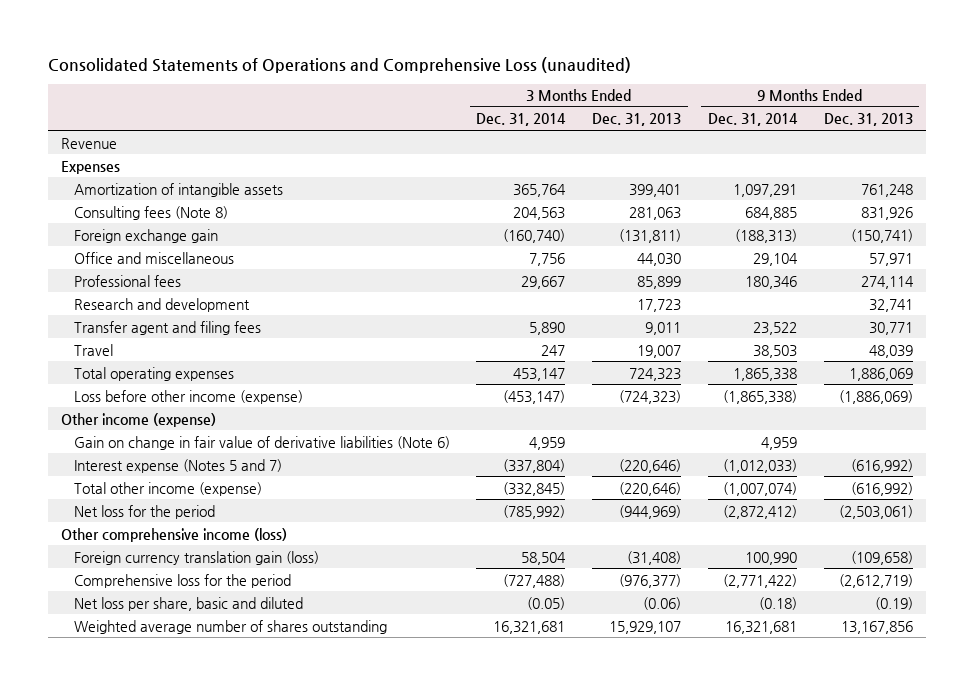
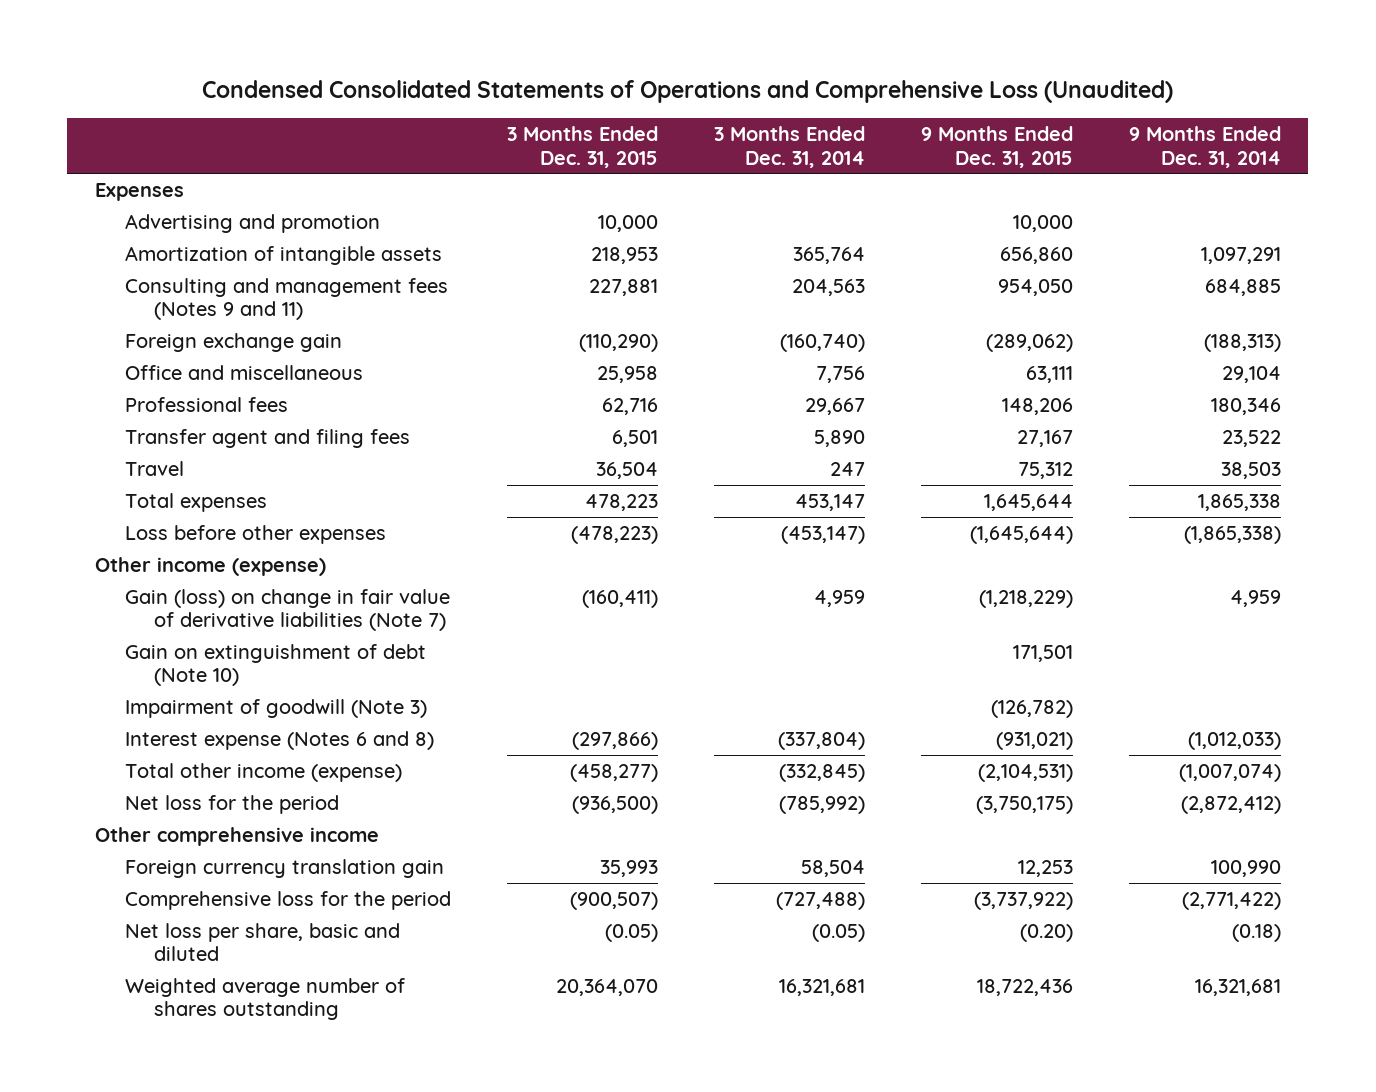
- Consolidated Statements of Operations and Comprehensive Loss (unaudited)
+ Condensed Consolidated Statements of Operations and Comprehensive Loss (Unaudited)
- | 3 Months Ended Dec. 31, 2014 | 3 Months Ended Dec. 31, 2013 | 9 Months Ended Dec. 31, 2014 | 9 Months Ended Dec. 31, 2013
+ | 3 Months Ended Dec. 31, 2015 | 3 Months Ended Dec. 31, 2014 | 9 Months Ended Dec. 31, 2015 | 9 Months Ended Dec. 31, 2014
- Revenue
+ Advertising and promotion | 10,000 | | 10,000 |
- Consulting fees (Note 8) | 204,563 | 281,063 | 684,885 | 831,926
+ Consulting and management fees (Notes 9 and 11) | 227,881 | 204,563 | 954,050 | 684,885
- Research and development | | 17,723 | | 32,741
- Total operating expenses | 453,147 | 724,323 | 1,865,338 | 1,886,069
- Loss before other income (expense) | (453,147) | (724,323) | (1,865,338) | (1,886,069)
+ Total expenses | 478,223 | 453,147 | 1,645,644 | 1,865,338
+ Loss before other expenses | (478,223) | (453,147) | (1,645,644) | (1,865,338)
- Gain on change in fair value of derivative liabilities (Note 6) | 4,959 | | 4,959 |
- Interest expense (Notes 5 and 7) | (337,804) | (220,646) | (1,012,033) | (616,992)
+ Gain (loss) on change in fair value of derivative liabilities (Note 7) | (160,411) | 4,959 | (1,218,229) | 4,959
+ Gain on extinguishment of debt (Note 10) | | | 171,501 |
+ Impairment of goodwill (Note 3) | | | (126,782) |
+ Interest expense (Notes 6 and 8) | (297,866) | (337,804) | (931,021) | (1,012,033)
- Other comprehensive income (loss)
- Foreign currency translation gain (loss) | 58,504 | (31,408) | 100,990 | (109,658)
+ Other comprehensive income
+ Foreign currency translation gain | 35,993 | 58,504 | 12,253 | 100,990

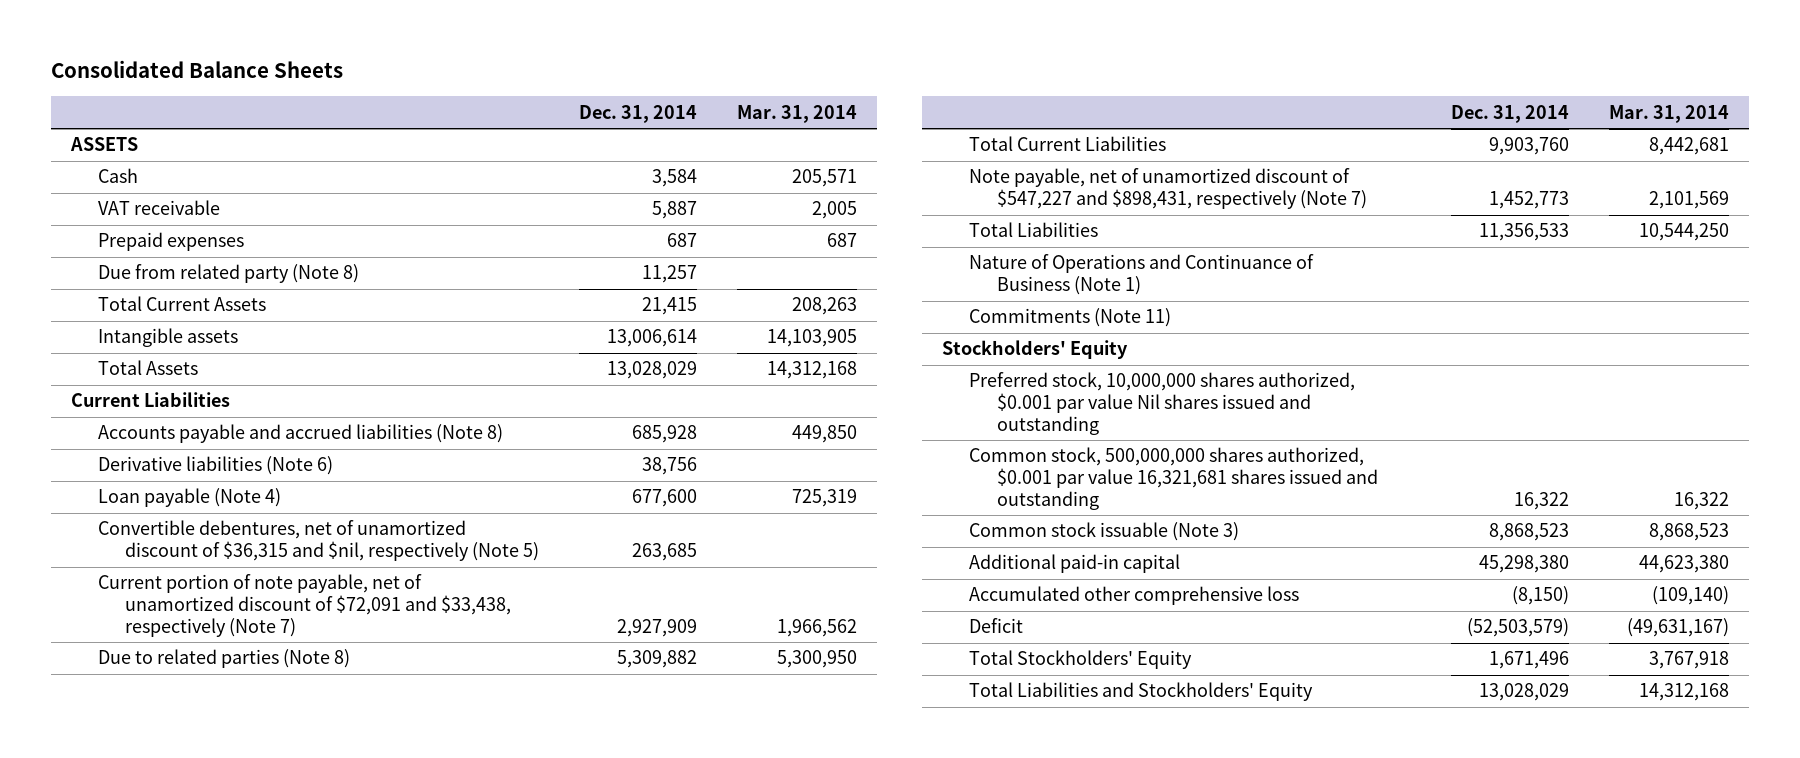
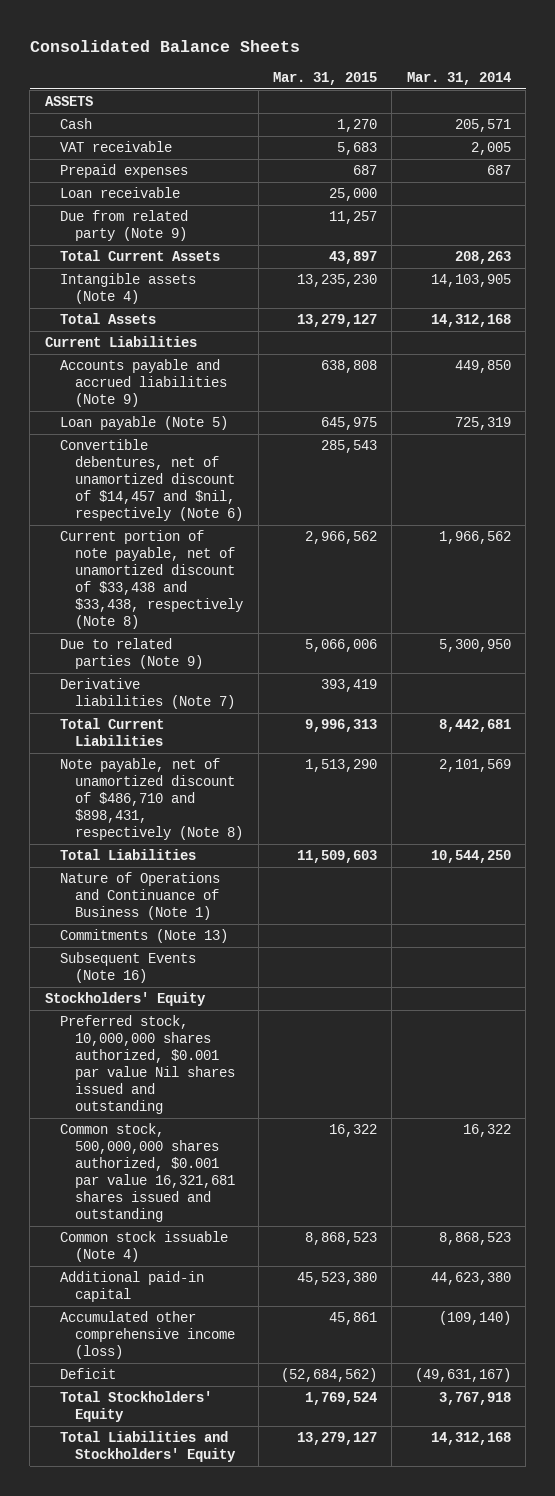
- | Dec. 31, 2014 | Mar. 31, 2014
+ | Mar. 31, 2015 | Mar. 31, 2014
- Due from related party (Note 8) | 11,257 |
+ Loan receivable | 25,000 |
+ Due from related party (Note 9) | 11,257 |
- Intangible assets | 13,006,614 | 14,103,905
+ Intangible assets (Note 4) | 13,235,230 | 14,103,905
- Accounts payable and accrued liabilities (Note 8) | 685,928 | 449,850
- Derivative liabilities (Note 6) | 38,756 |
- Loan payable (Note 4) | 677,600 | 725,319
- Convertible debentures, net of unamortized discount of $36,315 and $nil, respectively (Note 5) | 263,685 |
- Current portion of note payable, net of unamortized discount of $72,091 and $33,438, respectively (Note 7) | 2,927,909 | 1,966,562
- Due to related parties (Note 8) | 5,309,882 | 5,300,950
+ Accounts payable and accrued liabilities (Note 9) | 638,808 | 449,850
+ Loan payable (Note 5) | 645,975 | 725,319
+ Convertible debentures, net of unamortized discount of $14,457 and $nil, respectively (Note 6) | 285,543 |
+ Current portion of note payable, net of unamortized discount of $33,438 and $33,438, respectively (Note 8) | 2,966,562 | 1,966,562
+ Due to related parties (Note 9) | 5,066,006 | 5,300,950
+ Derivative liabilities (Note 7) | 393,419 |
- Note payable, net of unamortized discount of $547,227 and $898,431, respectively (Note 7) | 1,452,773 | 2,101,569
+ Note payable, net of unamortized discount of $486,710 and $898,431, respectively (Note 8) | 1,513,290 | 2,101,569
- Commitments (Note 11)
+ Commitments (Note 13)
+ Subsequent Events (Note 16)
- Common stock issuable (Note 3) | 8,868,523 | 8,868,523
+ Common stock issuable (Note 4) | 8,868,523 | 8,868,523
- Accumulated other comprehensive loss | (8,150) | (109,140)
+ Accumulated other comprehensive income (loss) | 45,861 | (109,140)

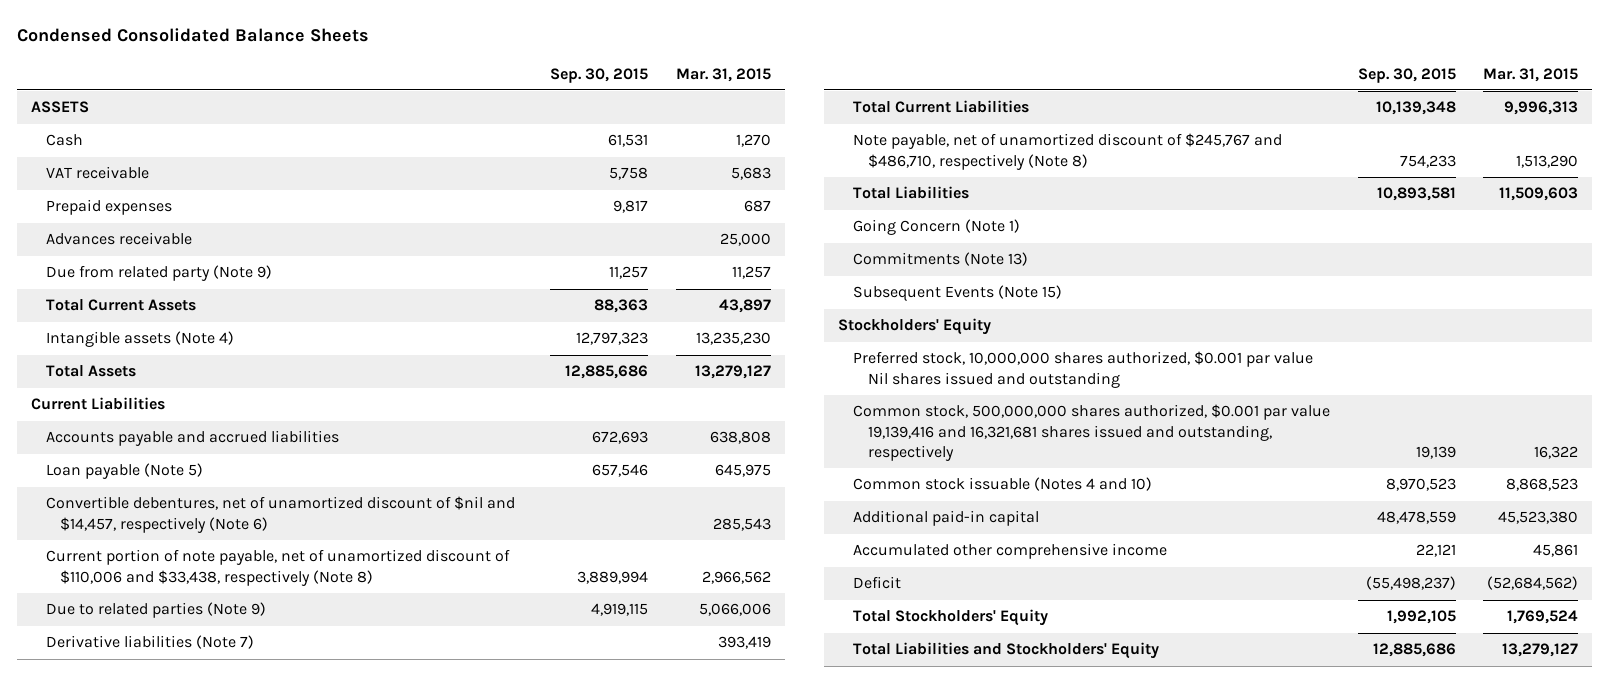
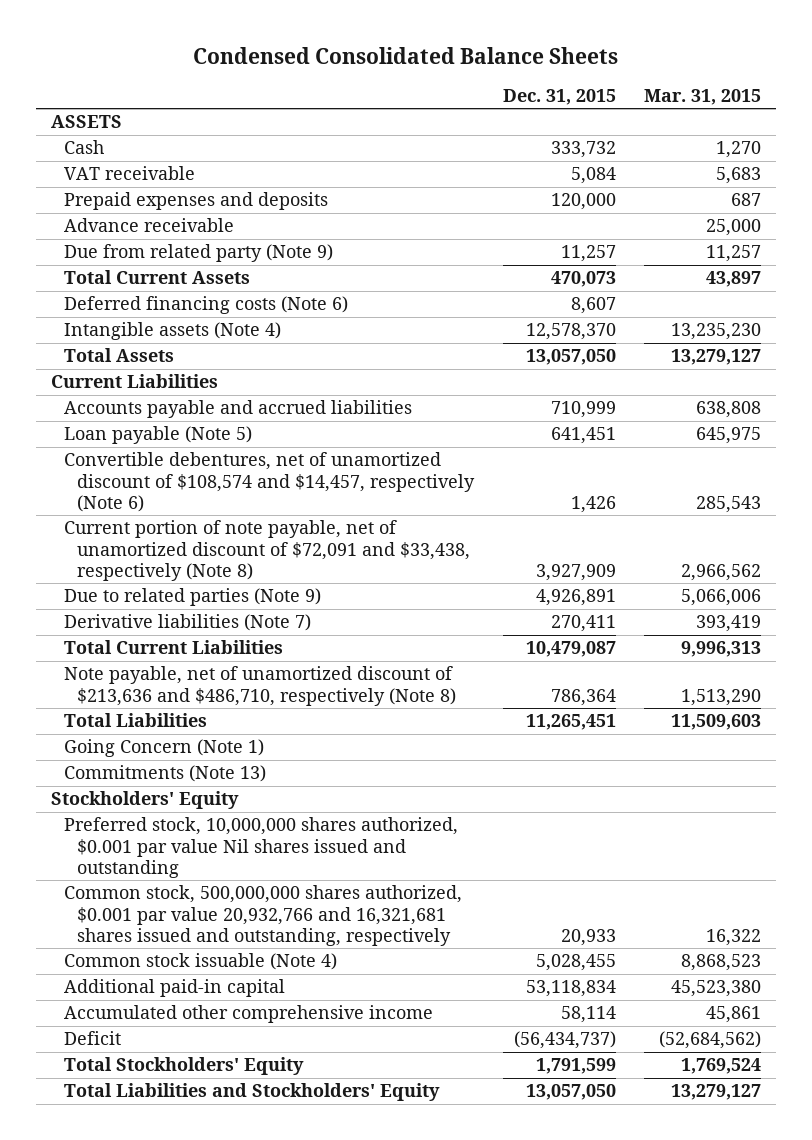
- | Sep. 30, 2015 | Mar. 31, 2015
+ | Dec. 31, 2015 | Mar. 31, 2015
- Prepaid expenses | 9,817 | 687
- Advances receivable | | 25,000
+ Prepaid expenses and deposits | 120,000 | 687
+ Advance receivable | | 25,000
+ Deferred financing costs (Note 6) | 8,607 |
- Convertible debentures, net of unamortized discount of $nil and $14,457, respectively (Note 6) | | 285,543
- Current portion of note payable, net of unamortized discount of $110,006 and $33,438, respectively (Note 8) | 3,889,994 | 2,966,562
+ Convertible debentures, net of unamortized discount of $108,574 and $14,457, respectively (Note 6) | 1,426 | 285,543
+ Current portion of note payable, net of unamortized discount of $72,091 and $33,438, respectively (Note 8) | 3,927,909 | 2,966,562
- Note payable, net of unamortized discount of $245,767 and $486,710, respectively (Note 8) | 754,233 | 1,513,290
+ Note payable, net of unamortized discount of $213,636 and $486,710, respectively (Note 8) | 786,364 | 1,513,290
- Subsequent Events (Note 15)
- Common stock, 500,000,000 shares authorized, $0.001 par value 19,139,416 and 16,321,681 shares issued and outstanding, respectively | 19,139 | 16,322
- Common stock issuable (Notes 4 and 10) | 8,970,523 | 8,868,523
+ Common stock, 500,000,000 shares authorized, $0.001 par value 20,932,766 and 16,321,681 shares issued and outstanding, respectively | 20,933 | 16,322
+ Common stock issuable (Note 4) | 5,028,455 | 8,868,523

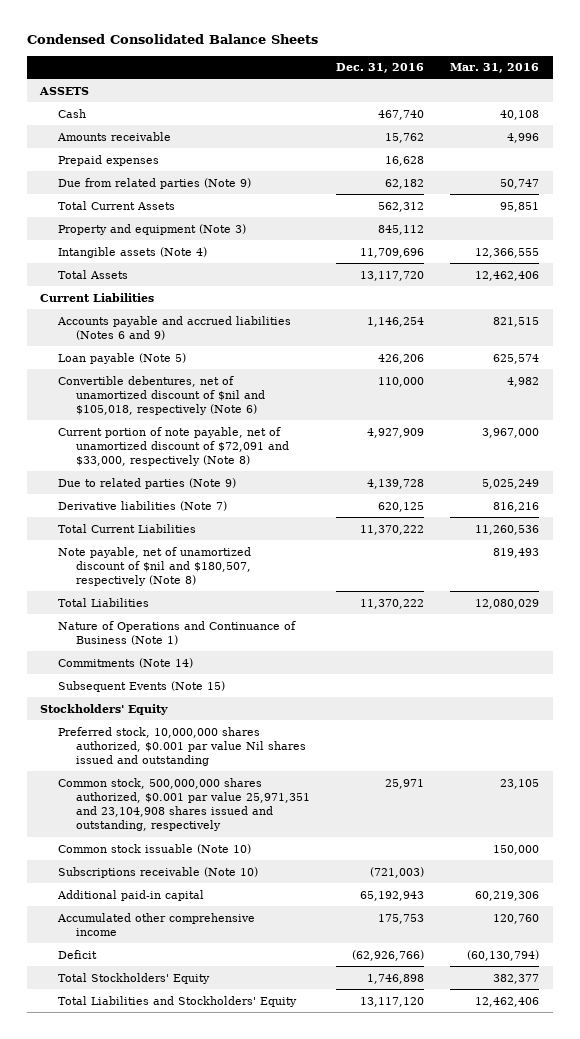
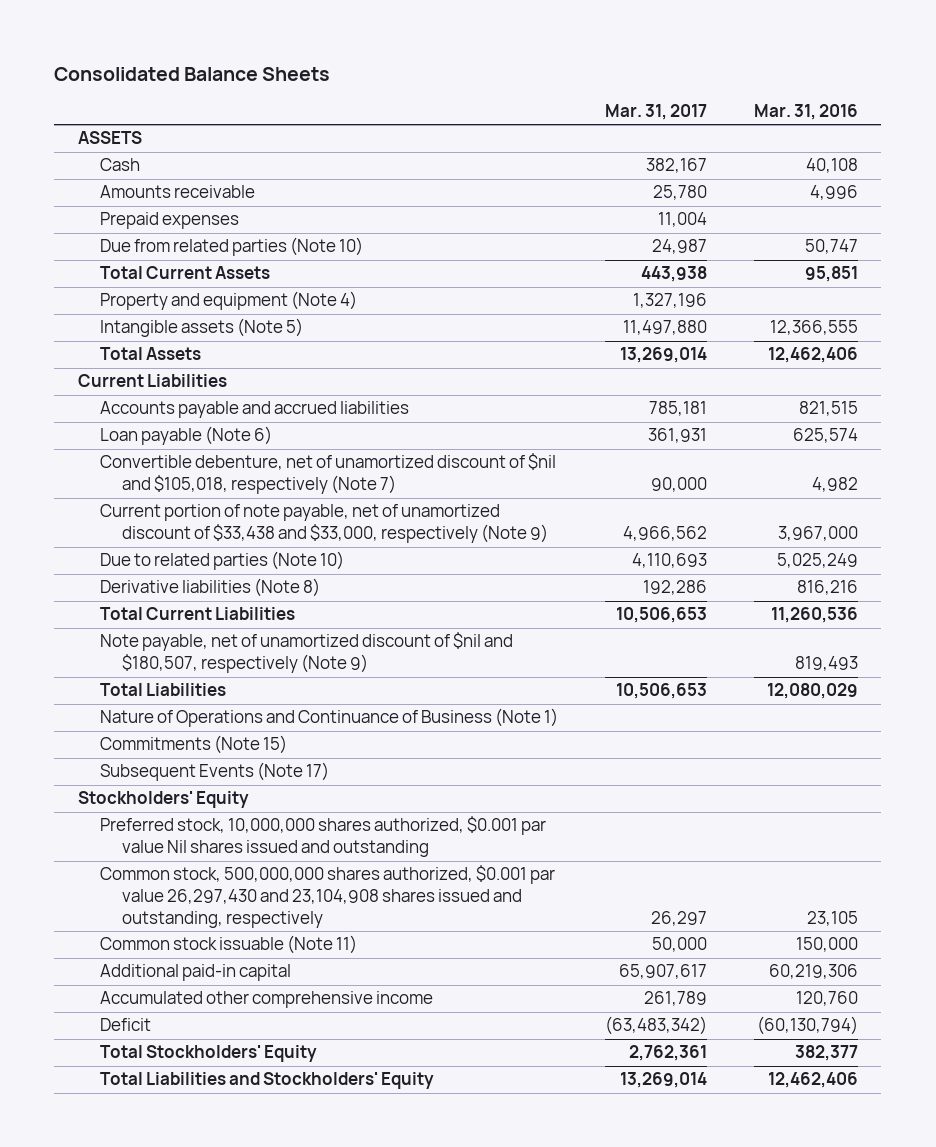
- Condensed Consolidated Balance Sheets
+ Consolidated Balance Sheets
- | Dec. 31, 2016 | Mar. 31, 2016
+ | Mar. 31, 2017 | Mar. 31, 2016
- Due from related parties (Note 9) | 62,182 | 50,747
+ Due from related parties (Note 10) | 24,987 | 50,747
- Property and equipment (Note 3) | 845,112 |
- Intangible assets (Note 4) | 11,709,696 | 12,366,555
+ Property and equipment (Note 4) | 1,327,196 |
+ Intangible assets (Note 5) | 11,497,880 | 12,366,555
- Accounts payable and accrued liabilities (Notes 6 and 9) | 1,146,254 | 821,515
- Loan payable (Note 5) | 426,206 | 625,574
- Convertible debentures, net of unamortized discount of $nil and $105,018, respectively (Note 6) | 110,000 | 4,982
- Current portion of note payable, net of unamortized discount of $72,091 and $33,000, respectively (Note 8) | 4,927,909 | 3,967,000
- Due to related parties (Note 9) | 4,139,728 | 5,025,249
- Derivative liabilities (Note 7) | 620,125 | 816,216
+ Accounts payable and accrued liabilities | 785,181 | 821,515
+ Loan payable (Note 6) | 361,931 | 625,574
+ Convertible debenture, net of unamortized discount of $nil and $105,018, respectively (Note 7) | 90,000 | 4,982
+ Current portion of note payable, net of unamortized discount of $33,438 and $33,000, respectively (Note 9) | 4,966,562 | 3,967,000
+ Due to related parties (Note 10) | 4,110,693 | 5,025,249
+ Derivative liabilities (Note 8) | 192,286 | 816,216
- Note payable, net of unamortized discount of $nil and $180,507, respectively (Note 8) | | 819,493
+ Note payable, net of unamortized discount of $nil and $180,507, respectively (Note 9) | | 819,493
- Commitments (Note 14)
- Subsequent Events (Note 15)
+ Commitments (Note 15)
+ Subsequent Events (Note 17)
- Common stock, 500,000,000 shares authorized, $0.001 par value 25,971,351 and 23,104,908 shares issued and outstanding, respectively | 25,971 | 23,105
- Common stock issuable (Note 10) | | 150,000
- Subscriptions receivable (Note 10) | (721,003) |
+ Common stock, 500,000,000 shares authorized, $0.001 par value 26,297,430 and 23,104,908 shares issued and outstanding, respectively | 26,297 | 23,105
+ Common stock issuable (Note 11) | 50,000 | 150,000

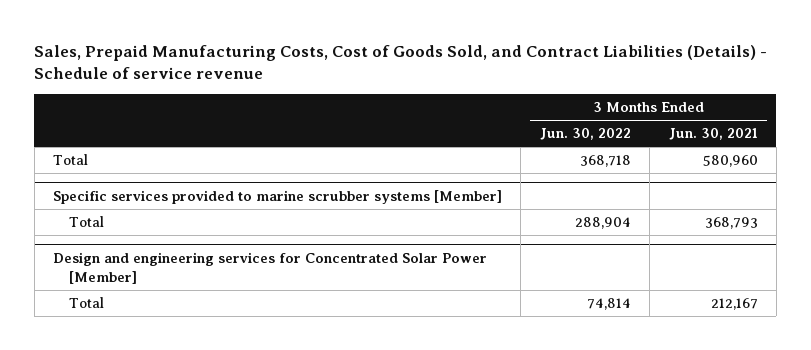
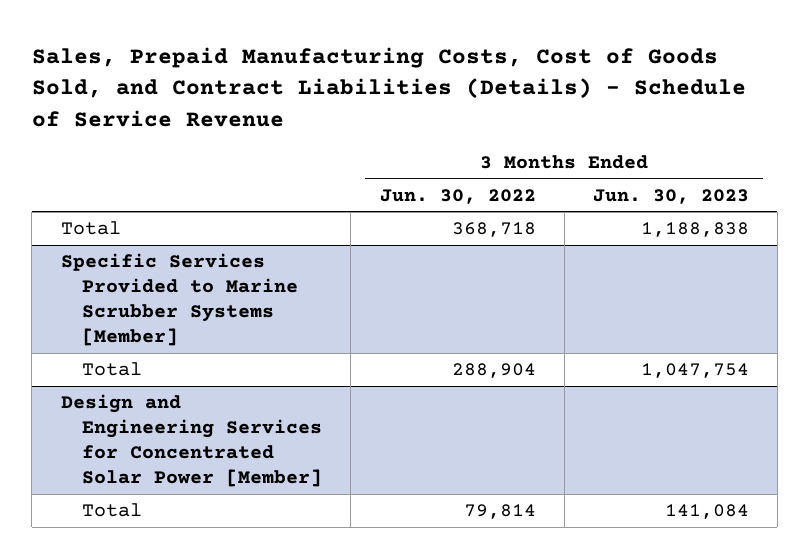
- Sales, Prepaid Manufacturing Costs, Cost of Goods Sold, and Contract Liabilities (Details) - Schedule of service revenue
+ Sales, Prepaid Manufacturing Costs, Cost of Goods Sold, and Contract Liabilities (Details) - Schedule of Service Revenue
- | 3 Months Ended Jun. 30, 2022 | 3 Months Ended Jun. 30, 2021
+ | 3 Months Ended Jun. 30, 2022 | 3 Months Ended Jun. 30, 2023
- Specific services provided to marine scrubber systems [Member]
+ Specific Services Provided to Marine Scrubber Systems [Member]
- Design and engineering services for Concentrated Solar Power [Member]
- Total | 74,814 | 212,167
+ Design and Engineering Services for Concentrated Solar Power [Member]
+ Total | 79,814 | 141,084

